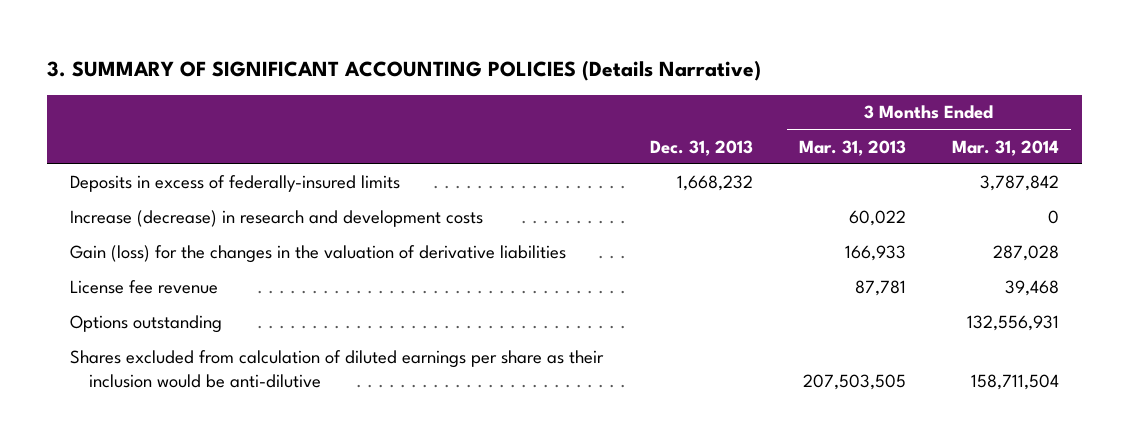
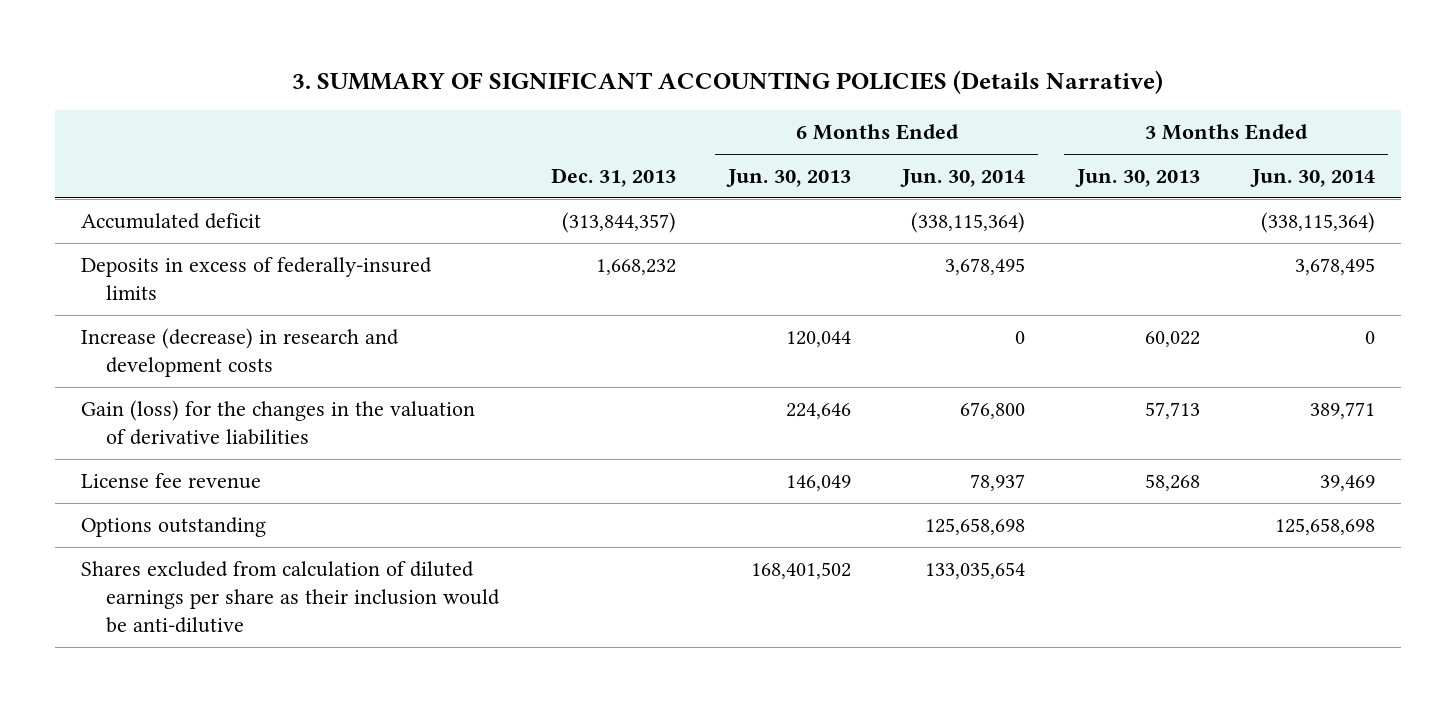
- | Dec. 31, 2013 | 3 Months Ended Mar. 31, 2013 | 3 Months Ended Mar. 31, 2014
+ | Dec. 31, 2013 | 6 Months Ended Jun. 30, 2013 | 6 Months Ended Jun. 30, 2014 | 3 Months Ended Jun. 30, 2013 | 3 Months Ended Jun. 30, 2014
+ Accumulated deficit | (313,844,357) | | (338,115,364) | | (338,115,364)

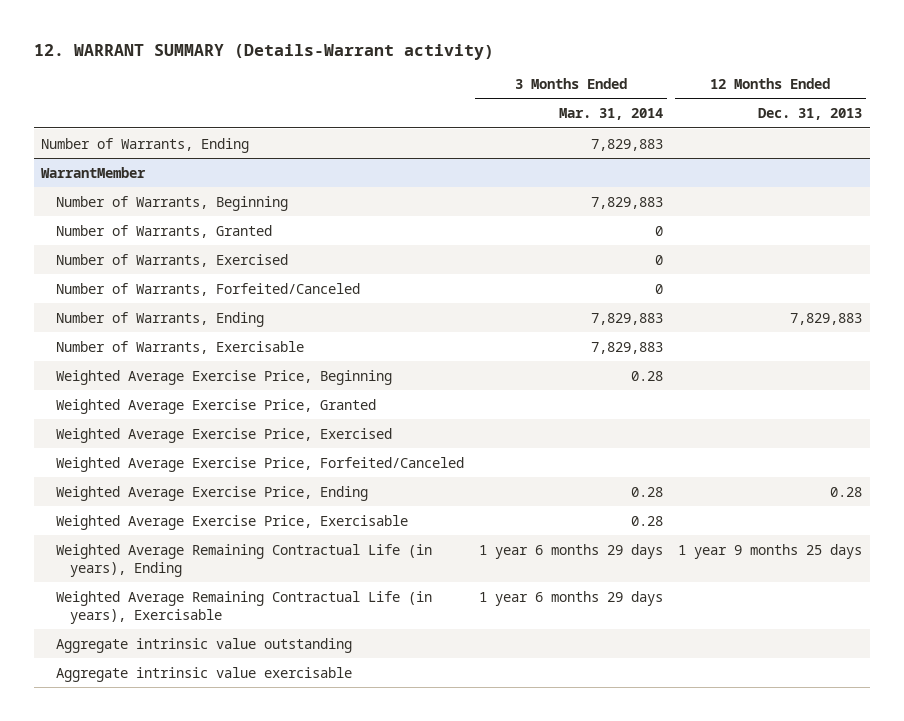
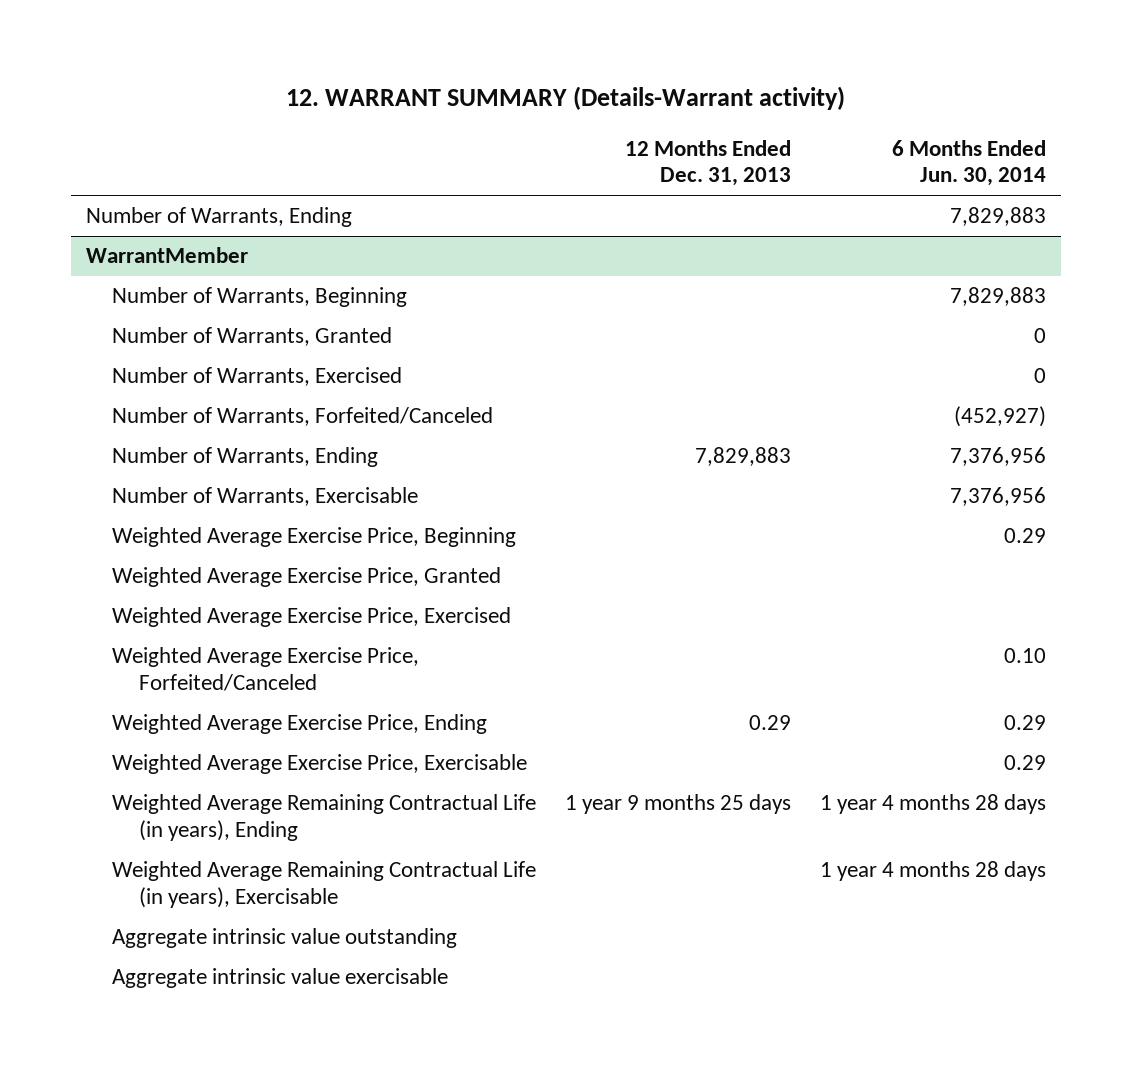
- | 3 Months Ended Mar. 31, 2014 | 12 Months Ended Dec. 31, 2013
+ | 12 Months Ended Dec. 31, 2013 | 6 Months Ended Jun. 30, 2014
@ WarrantMember
- Weighted Average Exercise Price, Ending | 0.28 | 0.28
+ Weighted Average Exercise Price, Ending | 0.29 | 0.29

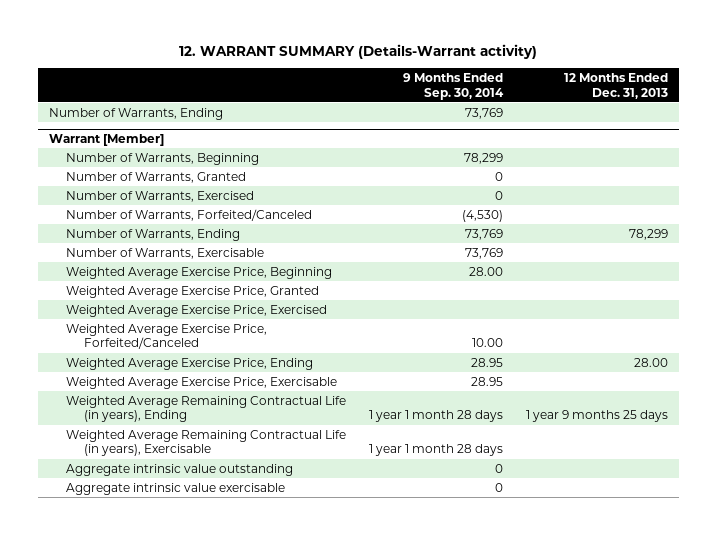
- | 12 Months Ended Dec. 31, 2013 | 6 Months Ended Jun. 30, 2014
+ | 9 Months Ended Sep. 30, 2014 | 12 Months Ended Dec. 31, 2013
- WarrantMember
+ Warrant [Member]
- Number of Warrants, Ending | 7,829,883 | 7,376,956
+ Number of Warrants, Ending | 73,769 | 78,299
- Weighted Average Exercise Price, Ending | 0.29 | 0.29
+ Weighted Average Exercise Price, Ending | 28.95 | 28.00

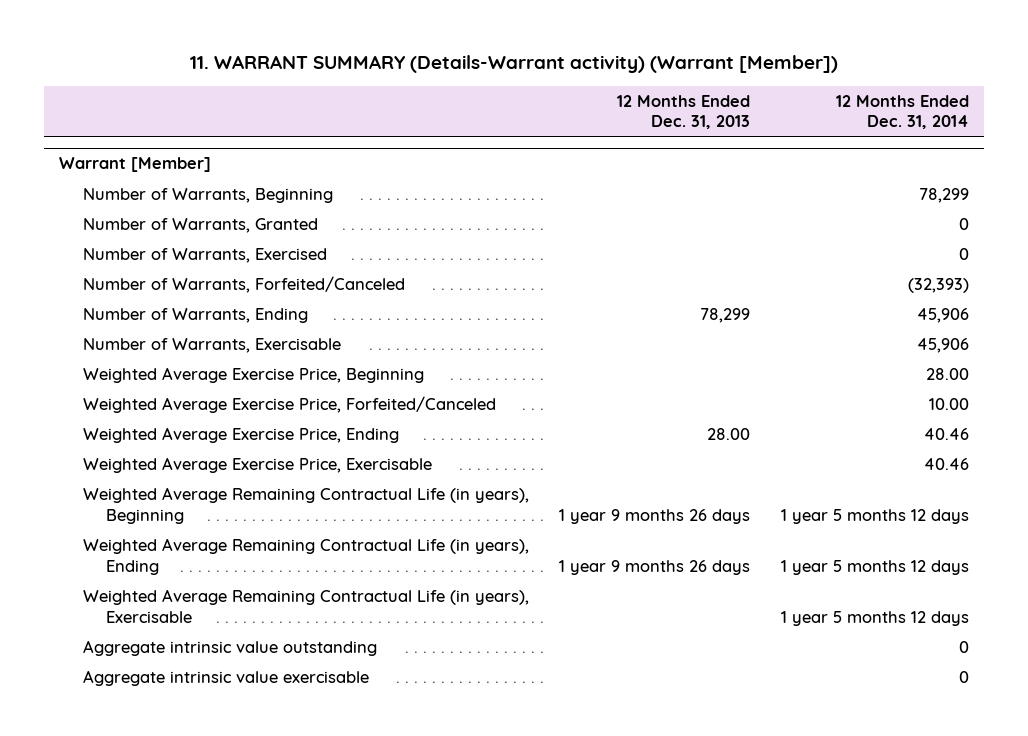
- 12. WARRANT SUMMARY (Details-Warrant activity)
+ 11. WARRANT SUMMARY (Details-Warrant activity) (Warrant [Member])
- | 9 Months Ended Sep. 30, 2014 | 12 Months Ended Dec. 31, 2013
+ | 12 Months Ended Dec. 31, 2013 | 12 Months Ended Dec. 31, 2014
- Number of Warrants, Ending | 73,769 |
@ Warrant [Member]
- Weighted Average Exercise Price, Granted
- Weighted Average Exercise Price, Exercised
- Weighted Average Remaining Contractual Life (in years), Ending | 1 year 1 month 28 days | 1 year 9 months 25 days
+ Weighted Average Remaining Contractual Life (in years), Beginning | 1 year 9 months 26 days | 1 year 5 months 12 days
+ Weighted Average Remaining Contractual Life (in years), Ending | 1 year 9 months 26 days | 1 year 5 months 12 days

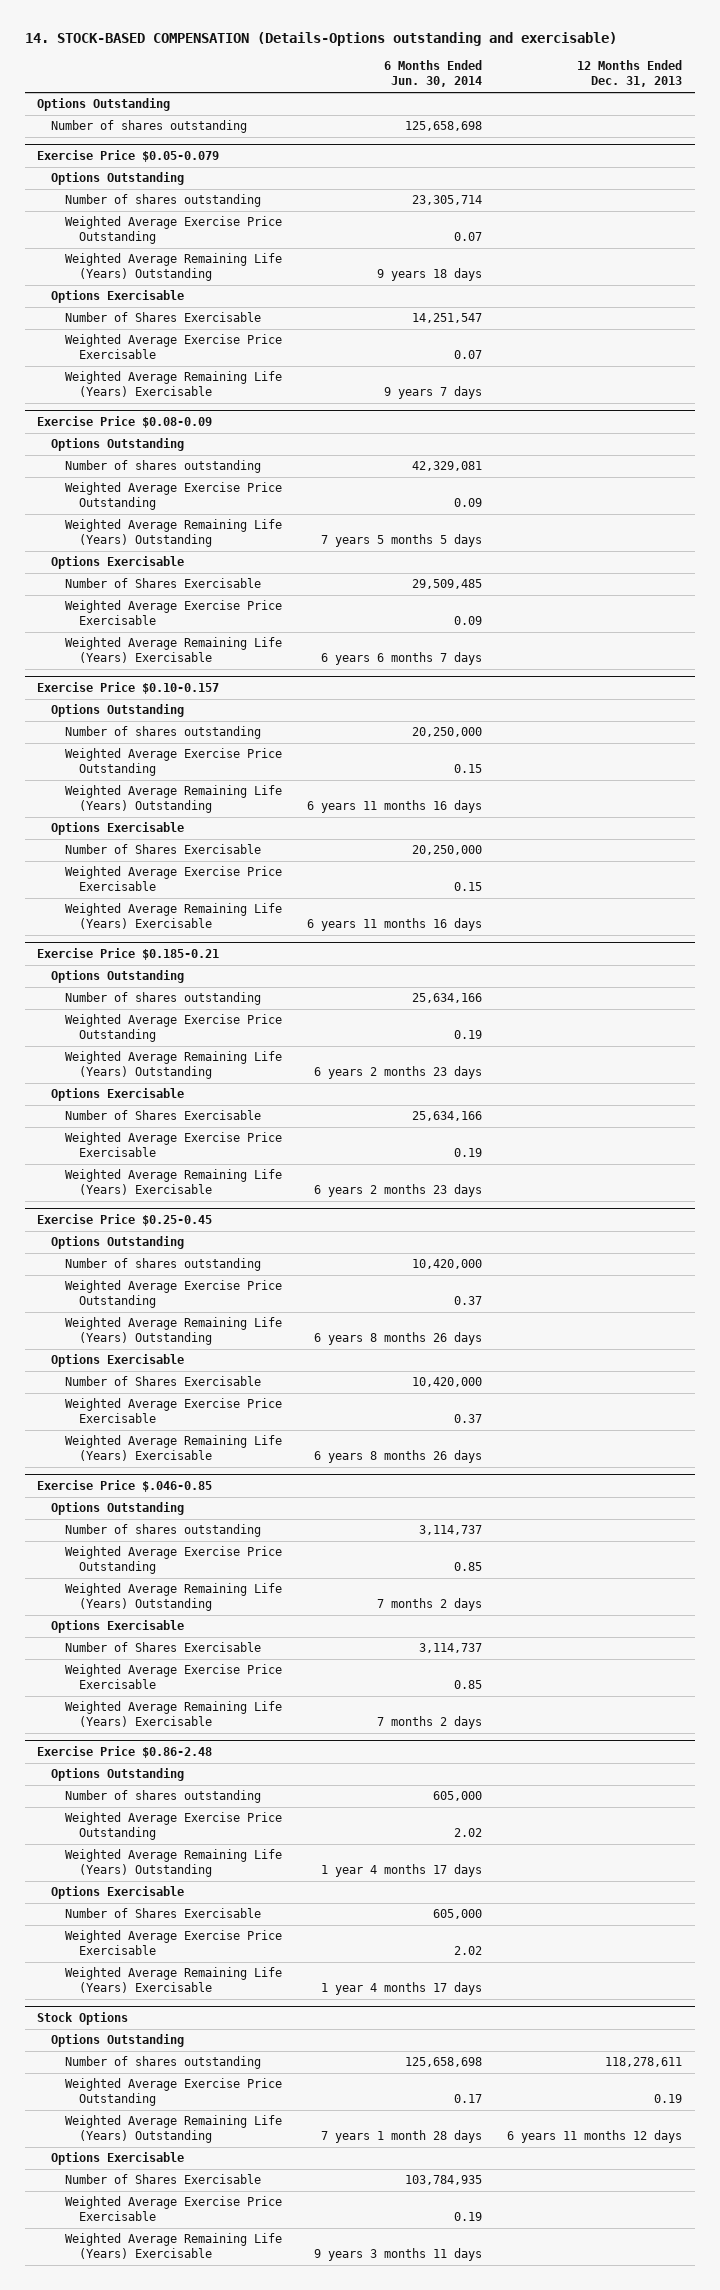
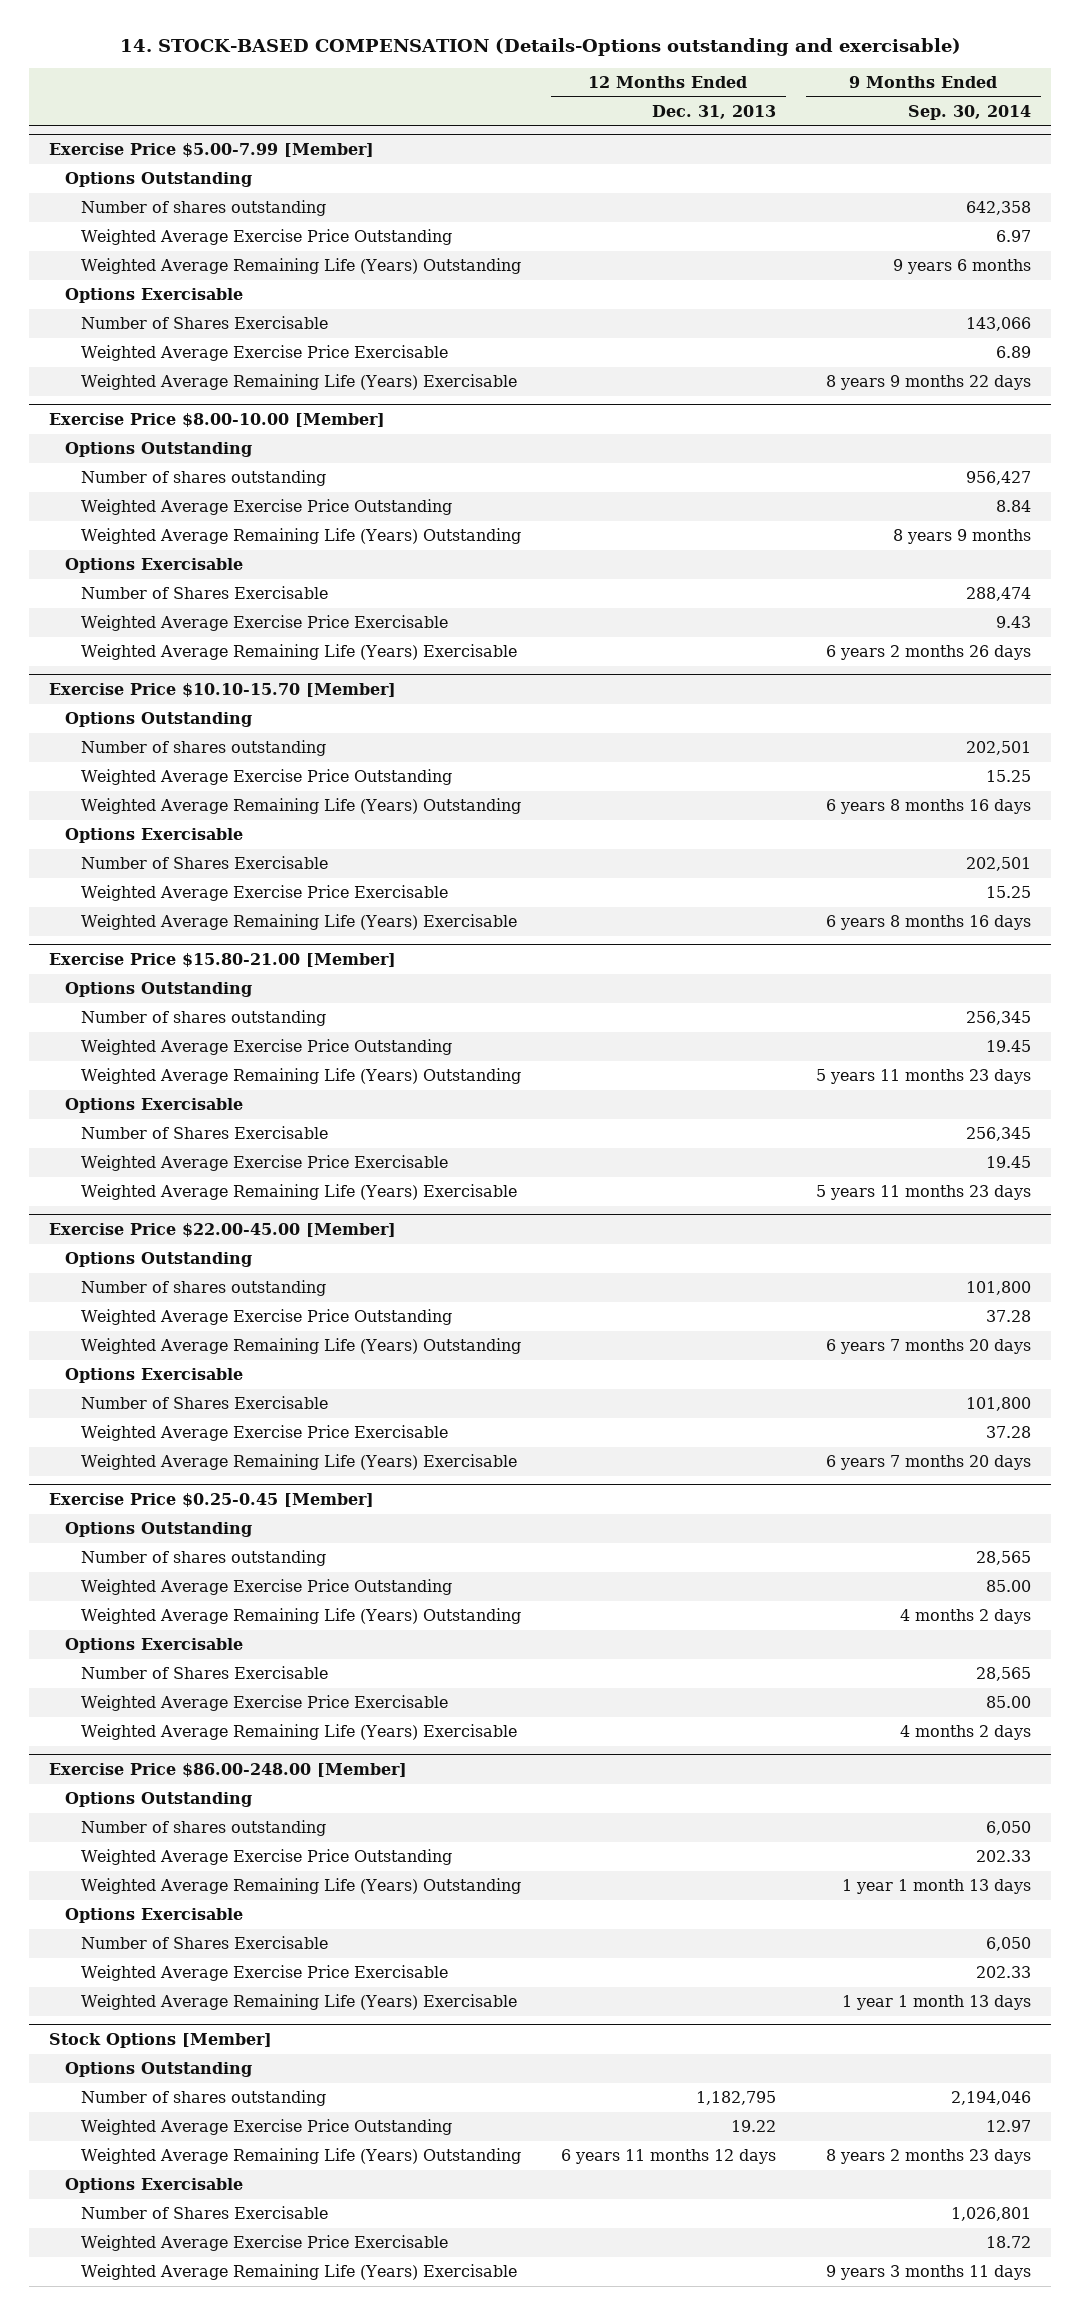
- | 6 Months Ended Jun. 30, 2014 | 12 Months Ended Dec. 31, 2013
+ | 12 Months Ended Dec. 31, 2013 | 9 Months Ended Sep. 30, 2014
- Options Outstanding
- Number of shares outstanding | 125,658,698 |
- Exercise Price $0.05-0.079
- Options Outstanding
- Number of shares outstanding | 23,305,714 |
- Weighted Average Exercise Price Outstanding | 0.07 |
- Weighted Average Remaining Life (Years) Outstanding | 9 years 18 days |
- Options Exercisable
- Number of Shares Exercisable | 14,251,547 |
- Weighted Average Exercise Price Exercisable | 0.07 |
- Weighted Average Remaining Life (Years) Exercisable | 9 years 7 days |
- Exercise Price $0.08-0.09
- Options Outstanding
- Number of shares outstanding | 42,329,081 |
- Weighted Average Exercise Price Outstanding | 0.09 |
- Weighted Average Remaining Life (Years) Outstanding | 7 years 5 months 5 days |
- Options Exercisable
- Number of Shares Exercisable | 29,509,485 |
- Weighted Average Exercise Price Exercisable | 0.09 |
- Weighted Average Remaining Life (Years) Exercisable | 6 years 6 months 7 days |
- Exercise Price $0.10-0.157
- Options Outstanding
- Number of shares outstanding | 20,250,000 |
- Weighted Average Exercise Price Outstanding | 0.15 |
- Weighted Average Remaining Life (Years) Outstanding | 6 years 11 months 16 days |
- Options Exercisable
- Number of Shares Exercisable | 20,250,000 |
- Weighted Average Exercise Price Exercisable | 0.15 |
- Weighted Average Remaining Life (Years) Exercisable | 6 years 11 months 16 days |
- Exercise Price $0.185-0.21
- Options Outstanding
- Number of shares outstanding | 25,634,166 |
- Weighted Average Exercise Price Outstanding | 0.19 |
- Weighted Average Remaining Life (Years) Outstanding | 6 years 2 months 23 days |
- Options Exercisable
- Number of Shares Exercisable | 25,634,166 |
- Weighted Average Exercise Price Exercisable | 0.19 |
- Weighted Average Remaining Life (Years) Exercisable | 6 years 2 months 23 days |
- Exercise Price $0.25-0.45
+ Exercise Price $5.00-7.99 [Member]
+ Options Outstanding
+ Number of shares outstanding | | 642,358
+ Weighted Average Exercise Price Outstanding | | 6.97
+ Weighted Average Remaining Life (Years) Outstanding | | 9 years 6 months
+ Options Exercisable
+ Number of Shares Exercisable | | 143,066
+ Weighted Average Exercise Price Exercisable | | 6.89
+ Weighted Average Remaining Life (Years) Exercisable | | 8 years 9 months 22 days
+ Exercise Price $8.00-10.00 [Member]
+ Options Outstanding
+ Number of shares outstanding | | 956,427
+ Weighted Average Exercise Price Outstanding | | 8.84
+ Weighted Average Remaining Life (Years) Outstanding | | 8 years 9 months
+ Options Exercisable
+ Number of Shares Exercisable | | 288,474
+ Weighted Average Exercise Price Exercisable | | 9.43
+ Weighted Average Remaining Life (Years) Exercisable | | 6 years 2 months 26 days
+ Exercise Price $10.10-15.70 [Member]
+ Options Outstanding
+ Number of shares outstanding | | 202,501
+ Weighted Average Exercise Price Outstanding | | 15.25
+ Weighted Average Remaining Life (Years) Outstanding | | 6 years 8 months 16 days
+ Options Exercisable
+ Number of Shares Exercisable | | 202,501
+ Weighted Average Exercise Price Exercisable | | 15.25
+ Weighted Average Remaining Life (Years) Exercisable | | 6 years 8 months 16 days
+ Exercise Price $15.80-21.00 [Member]
+ Options Outstanding
+ Number of shares outstanding | | 256,345
+ Weighted Average Exercise Price Outstanding | | 19.45
+ Weighted Average Remaining Life (Years) Outstanding | | 5 years 11 months 23 days
+ Options Exercisable
+ Number of Shares Exercisable | | 256,345
+ Weighted Average Exercise Price Exercisable | | 19.45
+ Weighted Average Remaining Life (Years) Exercisable | | 5 years 11 months 23 days
+ Exercise Price $22.00-45.00 [Member]
+ Options Outstanding
+ Number of shares outstanding | | 101,800
+ Weighted Average Exercise Price Outstanding | | 37.28
+ Weighted Average Remaining Life (Years) Outstanding | | 6 years 7 months 20 days
+ Options Exercisable
+ Number of Shares Exercisable | | 101,800
+ Weighted Average Exercise Price Exercisable | | 37.28
+ Weighted Average Remaining Life (Years) Exercisable | | 6 years 7 months 20 days
+ Exercise Price $0.25-0.45 [Member]
- Exercise Price $.046-0.85
- Options Outstanding
- Number of shares outstanding | 3,114,737 |
- Weighted Average Exercise Price Outstanding | 0.85 |
- Weighted Average Remaining Life (Years) Outstanding | 7 months 2 days |
- Options Exercisable
- Number of Shares Exercisable | 3,114,737 |
- Weighted Average Exercise Price Exercisable | 0.85 |
- Weighted Average Remaining Life (Years) Exercisable | 7 months 2 days |
- Exercise Price $0.86-2.48
- Options Outstanding
- Number of shares outstanding | 605,000 |
- Weighted Average Exercise Price Outstanding | 2.02 |
- Weighted Average Remaining Life (Years) Outstanding | 1 year 4 months 17 days |
- Options Exercisable
- Number of Shares Exercisable | 605,000 |
- Weighted Average Exercise Price Exercisable | 2.02 |
- Weighted Average Remaining Life (Years) Exercisable | 1 year 4 months 17 days |
- Stock Options
+ Exercise Price $86.00-248.00 [Member]
+ Options Outstanding
+ Number of shares outstanding | | 6,050
+ Weighted Average Exercise Price Outstanding | | 202.33
+ Weighted Average Remaining Life (Years) Outstanding | | 1 year 1 month 13 days
+ Options Exercisable
+ Number of Shares Exercisable | | 6,050
+ Weighted Average Exercise Price Exercisable | | 202.33
+ Weighted Average Remaining Life (Years) Exercisable | | 1 year 1 month 13 days
+ Stock Options [Member]
- Number of shares outstanding | 125,658,698 | 118,278,611
- Weighted Average Exercise Price Outstanding | 0.17 | 0.19
+ Number of shares outstanding | 1,182,795 | 2,194,046
+ Weighted Average Exercise Price Outstanding | 19.22 | 12.97

